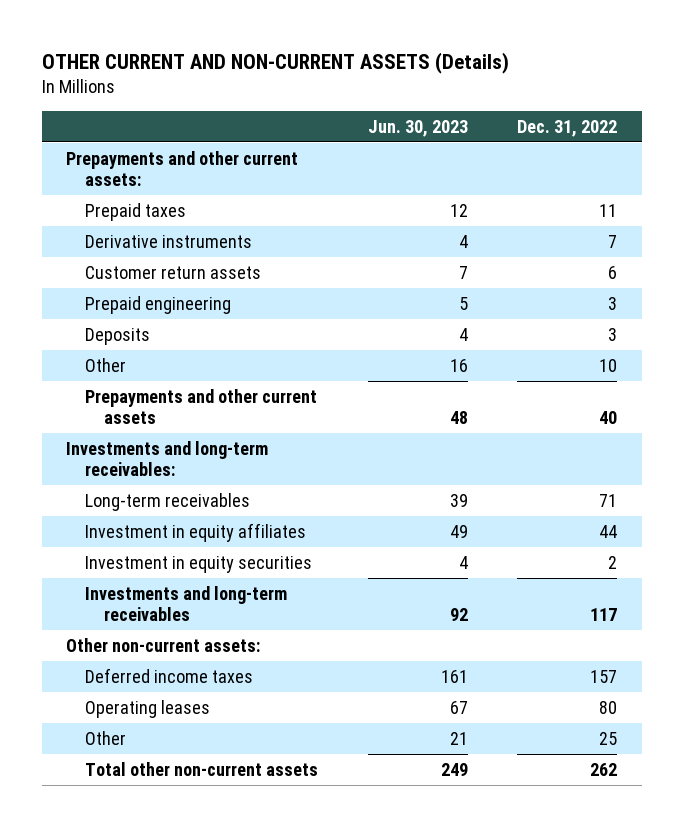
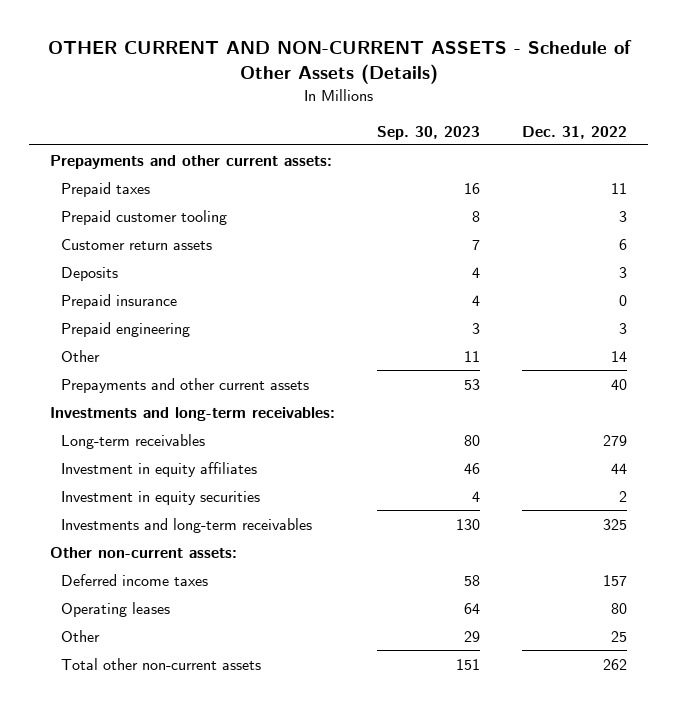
- OTHER CURRENT AND NON-CURRENT ASSETS (Details)
+ OTHER CURRENT AND NON-CURRENT ASSETS - Schedule of Other Assets (Details)
- | Jun. 30, 2023 | Dec. 31, 2022
+ | Sep. 30, 2023 | Dec. 31, 2022
- Derivative instruments | 4 | 7
+ Prepaid customer tooling | 8 | 3
- Other | 16 | 10
+ Prepaid insurance | 4 | 0
moved down: Prepaid engineering | 3 | 3
+ Other | 11 | 14
- Long-term receivables | 39 | 71
+ Long-term receivables | 80 | 279
- Investments and long-term receivables | 92 | 117
+ Investments and long-term receivables | 130 | 325

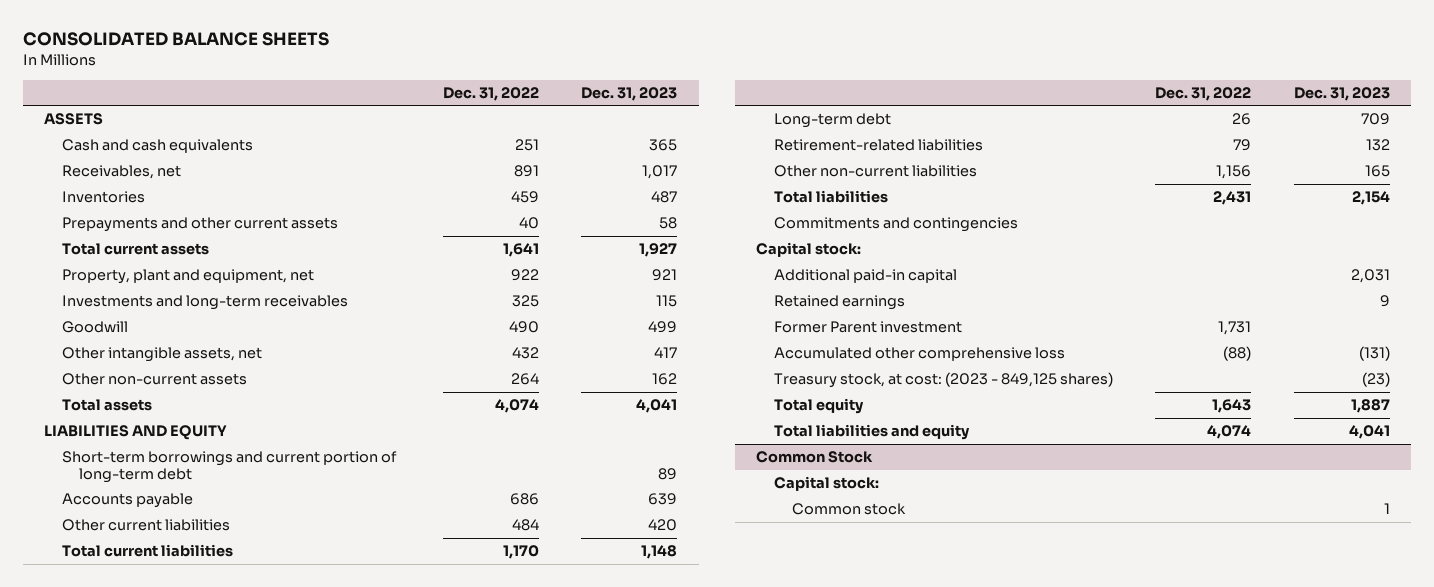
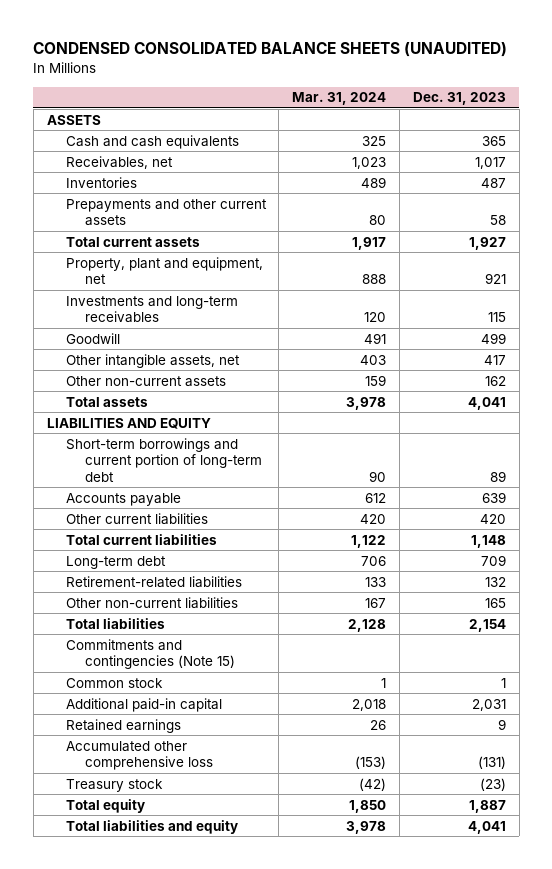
- CONSOLIDATED BALANCE SHEETS
+ CONDENSED CONSOLIDATED BALANCE SHEETS (UNAUDITED)
- | Dec. 31, 2022 | Dec. 31, 2023
+ | Mar. 31, 2024 | Dec. 31, 2023
- Commitments and contingencies
- Capital stock:
+ Commitments and contingencies (Note 15)
+ Common stock | 1 | 1
- Former Parent investment | 1,731 |
- Treasury stock, at cost: (2023 - 849,125 shares) | | (23)
+ Treasury stock | (42) | (23)
- Common Stock
- Capital stock:
- Common stock | | 1

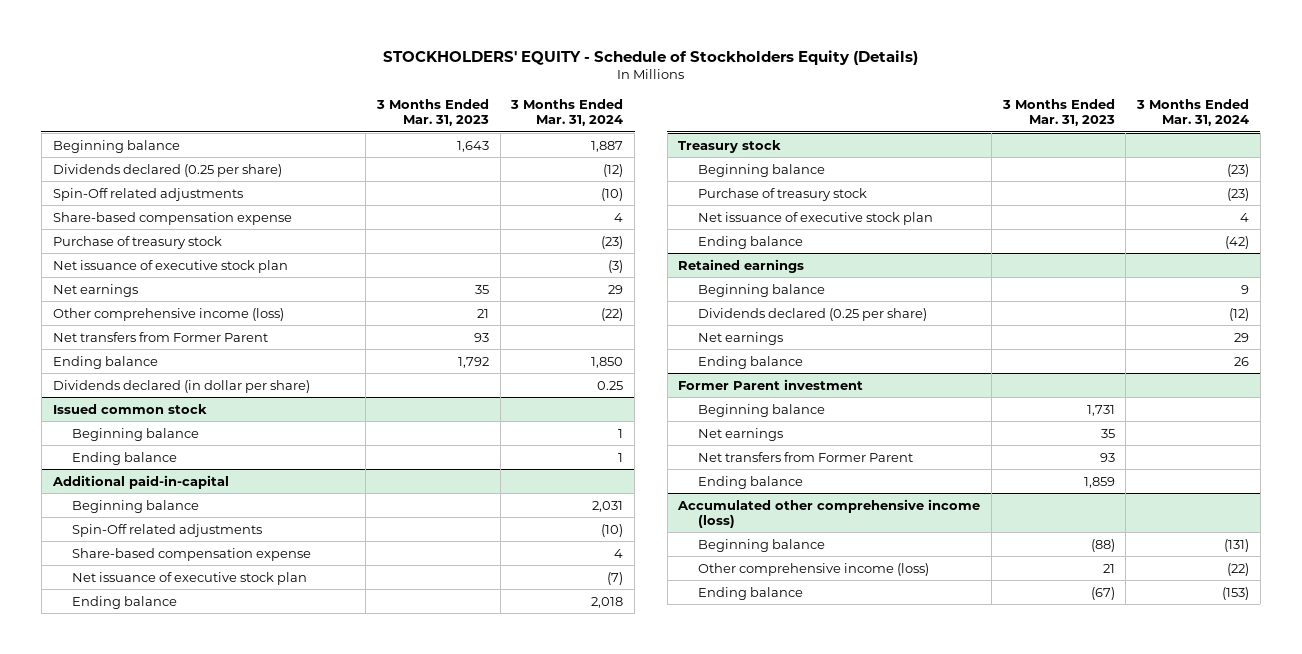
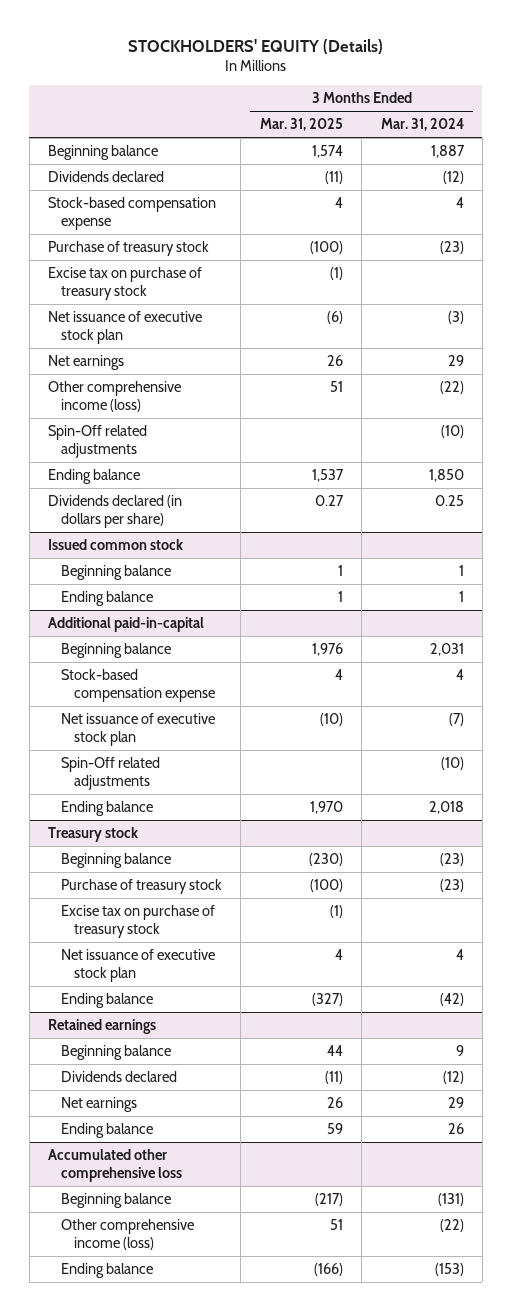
- STOCKHOLDERS' EQUITY - Schedule of Stockholders Equity (Details)
+ STOCKHOLDERS' EQUITY (Details)
- | 3 Months Ended Mar. 31, 2023 | 3 Months Ended Mar. 31, 2024
+ | 3 Months Ended Mar. 31, 2025 | 3 Months Ended Mar. 31, 2024
- Dividends declared (0.25 per share) | | (12)
- Share-based compensation expense | | 4
+ Dividends declared | (11) | (12)
+ Stock-based compensation expense | 4 | 4
+ Excise tax on purchase of treasury stock | (1) |
- Net transfers from Former Parent | 93 |
moved down: Spin-Off related adjustments | | (10)
- Dividends declared (in dollar per share) | | 0.25
+ Dividends declared (in dollars per share) | 0.27 | 0.25
@ Additional paid-in-capital
- Share-based compensation expense | | 4
+ Stock-based compensation expense | 4 | 4
moved down: Spin-Off related adjustments | | (10)
@ Treasury stock
+ Excise tax on purchase of treasury stock | (1) |
@ Retained earnings
- Dividends declared (0.25 per share) | | (12)
+ Dividends declared | (11) | (12)
- Former Parent investment
- Beginning balance | 1,731 |
- Net earnings | 35 |
- Net transfers from Former Parent | 93 |
- Ending balance | 1,859 |
- Accumulated other comprehensive income (loss)
+ Accumulated other comprehensive loss

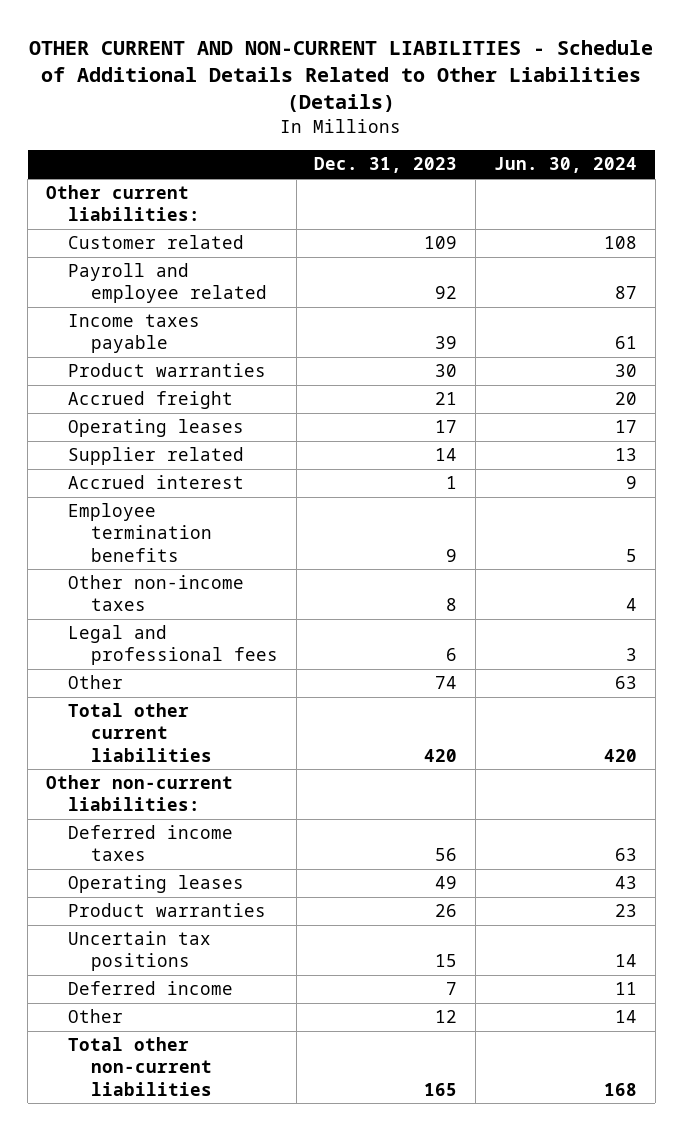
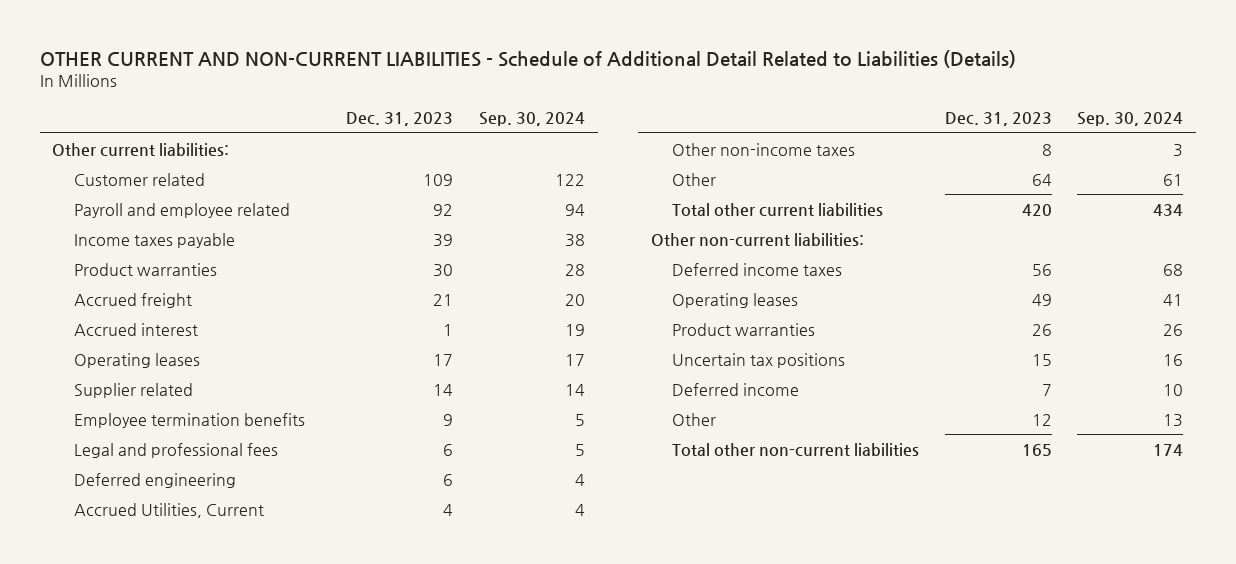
- OTHER CURRENT AND NON-CURRENT LIABILITIES - Schedule of Additional Details Related to Other Liabilities (Details)
+ OTHER CURRENT AND NON-CURRENT LIABILITIES - Schedule of Additional Detail Related to Liabilities (Details)
- | Dec. 31, 2023 | Jun. 30, 2024
+ | Dec. 31, 2023 | Sep. 30, 2024
moved up: Accrued interest | 1 | 19
- Other | 74 | 63
+ Deferred engineering | 6 | 4
+ Accrued Utilities, Current | 4 | 4
moved down: Other non-income taxes | 8 | 3
+ Other | 64 | 61

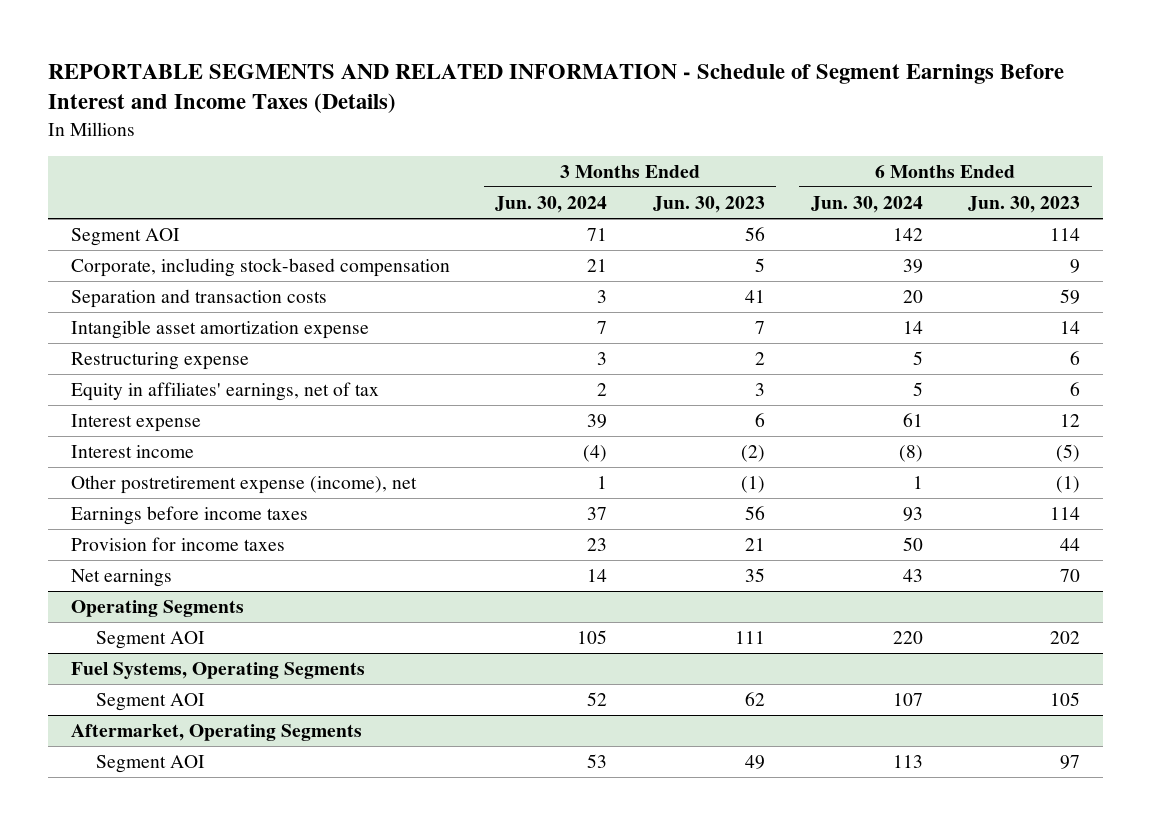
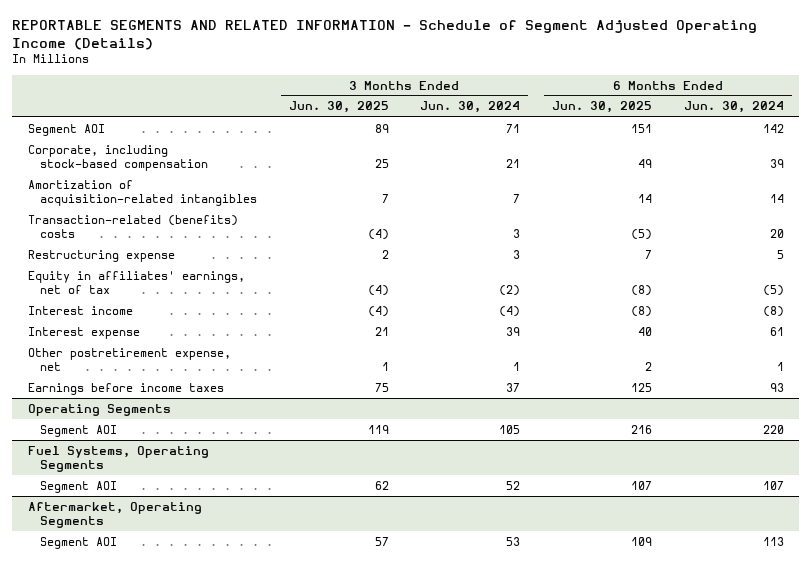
- REPORTABLE SEGMENTS AND RELATED INFORMATION - Schedule of Segment Earnings Before Interest and Income Taxes (Details)
+ REPORTABLE SEGMENTS AND RELATED INFORMATION - Schedule of Segment Adjusted Operating Income (Details)
- | 3 Months Ended Jun. 30, 2024 | 3 Months Ended Jun. 30, 2023 | 6 Months Ended Jun. 30, 2024 | 6 Months Ended Jun. 30, 2023
+ | 3 Months Ended Jun. 30, 2025 | 3 Months Ended Jun. 30, 2024 | 6 Months Ended Jun. 30, 2025 | 6 Months Ended Jun. 30, 2024
- Separation and transaction costs | 3 | 41 | 20 | 59
- Intangible asset amortization expense | 7 | 7 | 14 | 14
+ Amortization of acquisition-related intangibles | 7 | 7 | 14 | 14
+ Transaction-related (benefits) costs | (4) | 3 | (5) | 20
- Equity in affiliates' earnings, net of tax | 2 | 3 | 5 | 6
+ Equity in affiliates' earnings, net of tax | (4) | (2) | (8) | (5)
- Other postretirement expense (income), net | 1 | (1) | 1 | (1)
moved down: Interest expense | 21 | 39 | 40 | 61
+ Other postretirement expense, net | 1 | 1 | 2 | 1
- Provision for income taxes | 23 | 21 | 50 | 44
- Net earnings | 14 | 35 | 43 | 70

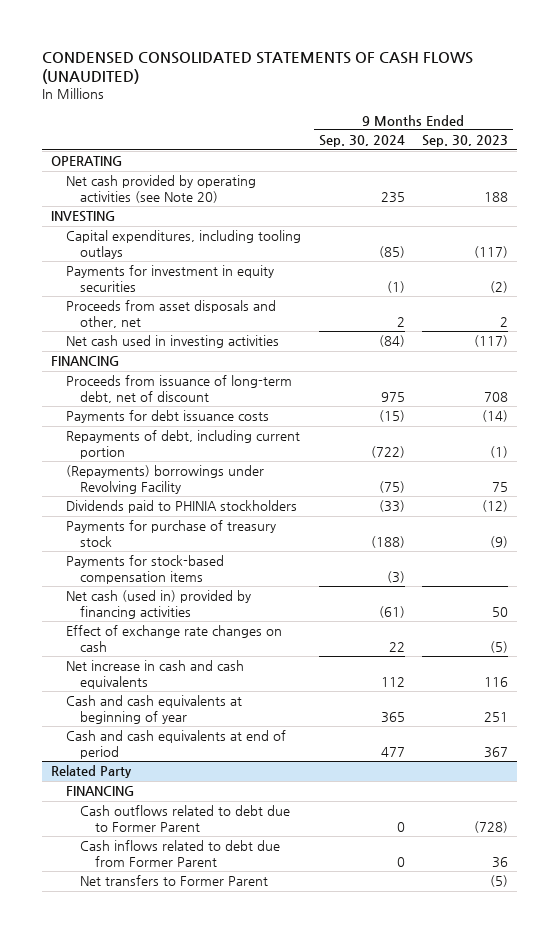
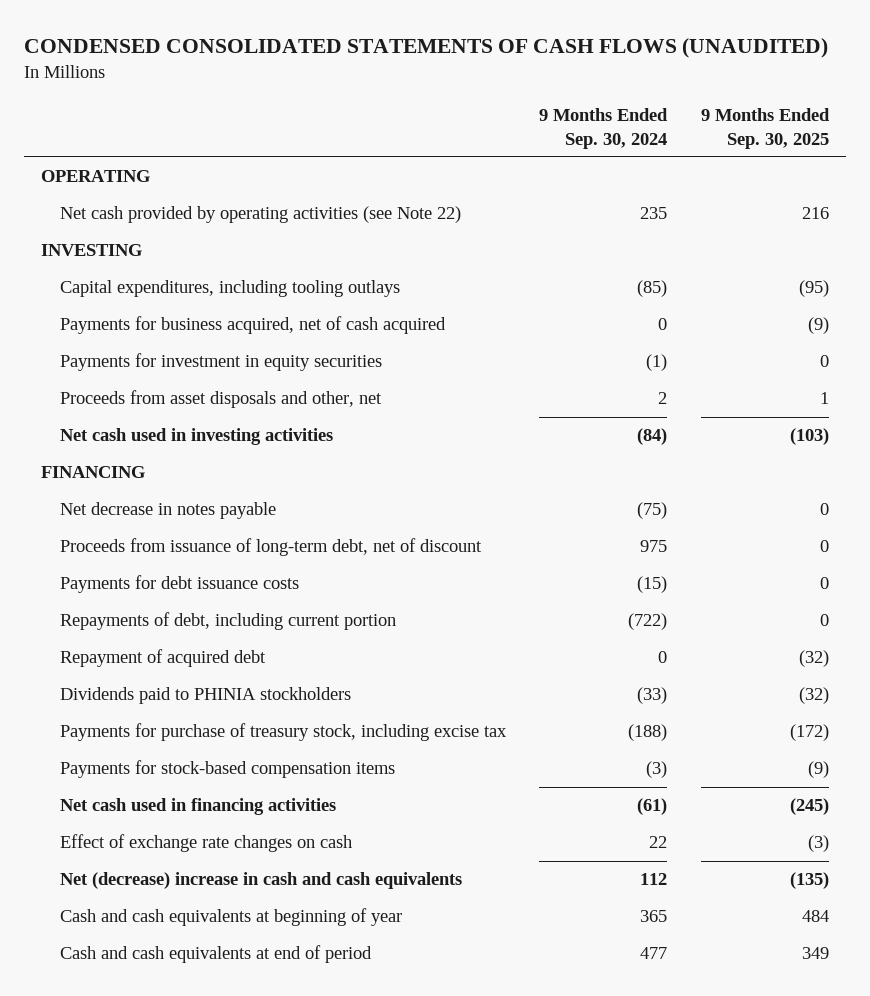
- | 9 Months Ended Sep. 30, 2024 | 9 Months Ended Sep. 30, 2023
+ | 9 Months Ended Sep. 30, 2024 | 9 Months Ended Sep. 30, 2025
- Net cash provided by operating activities (see Note 20) | 235 | 188
+ Net cash provided by operating activities (see Note 22) | 235 | 216
+ Payments for business acquired, net of cash acquired | 0 | (9)
+ Net decrease in notes payable | (75) | 0
- (Repayments) borrowings under Revolving Facility | (75) | 75
+ Repayment of acquired debt | 0 | (32)
- Payments for purchase of treasury stock | (188) | (9)
+ Payments for purchase of treasury stock, including excise tax | (188) | (172)
- Net cash (used in) provided by financing activities | (61) | 50
+ Net cash used in financing activities | (61) | (245)
- Net increase in cash and cash equivalents | 112 | 116
+ Net (decrease) increase in cash and cash equivalents | 112 | (135)
- Related Party
- FINANCING
- Cash outflows related to debt due to Former Parent | 0 | (728)
- Cash inflows related to debt due from Former Parent | 0 | 36
- Net transfers to Former Parent | | (5)

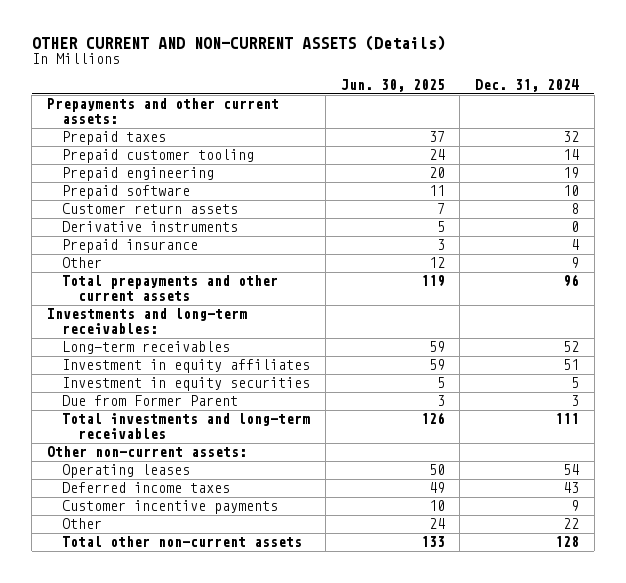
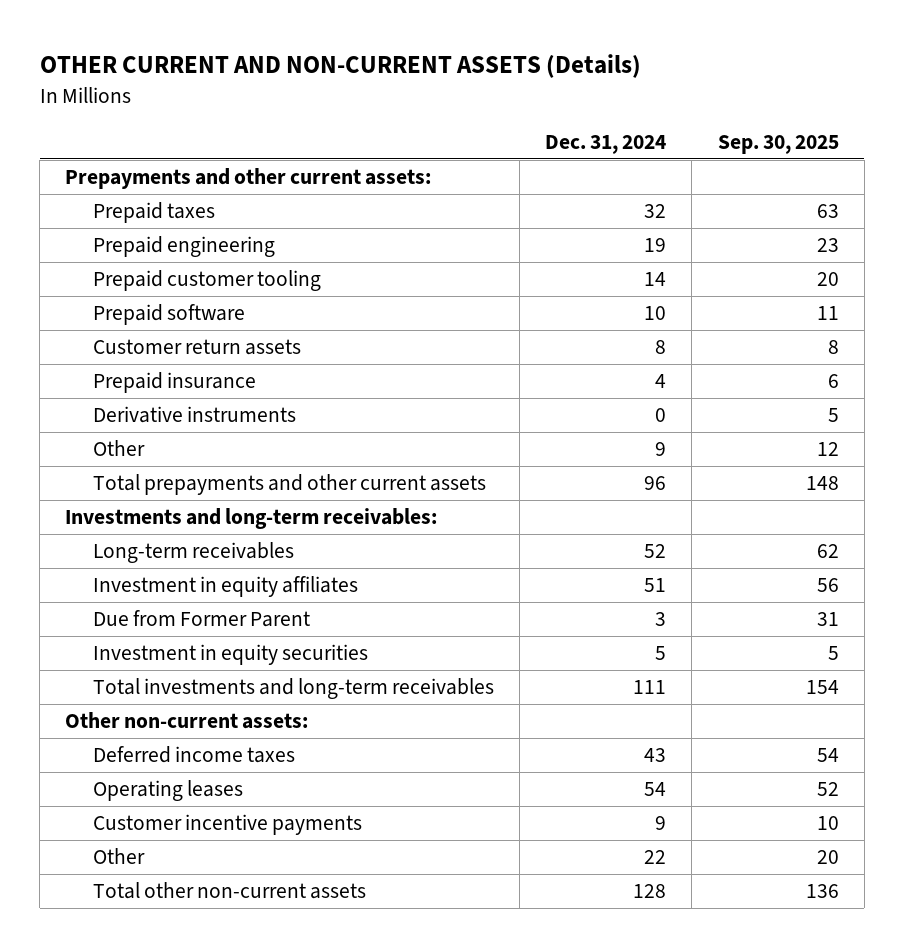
- | Jun. 30, 2025 | Dec. 31, 2024
+ | Dec. 31, 2024 | Sep. 30, 2025
moved down: Prepaid customer tooling | 14 | 20
moved down: Derivative instruments | 0 | 5
moved down: Investment in equity securities | 5 | 5
moved down: Operating leases | 54 | 52

